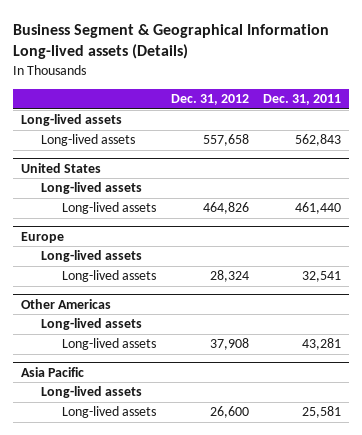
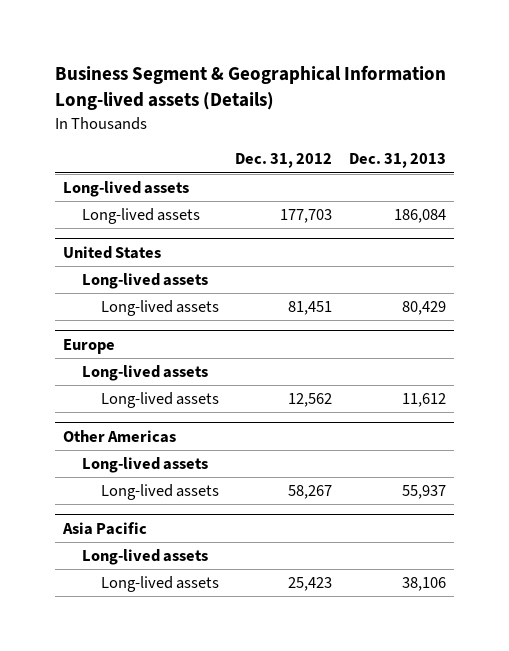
- | Dec. 31, 2012 | Dec. 31, 2011
+ | Dec. 31, 2012 | Dec. 31, 2013
- Long-lived assets | 557,658 | 562,843
+ Long-lived assets | 177,703 | 186,084
@ United States
- Long-lived assets | 464,826 | 461,440
+ Long-lived assets | 81,451 | 80,429
@ Europe
- Long-lived assets | 28,324 | 32,541
+ Long-lived assets | 12,562 | 11,612
@ Other Americas
- Long-lived assets | 37,908 | 43,281
+ Long-lived assets | 58,267 | 55,937
@ Asia Pacific
- Long-lived assets | 26,600 | 25,581
+ Long-lived assets | 25,423 | 38,106

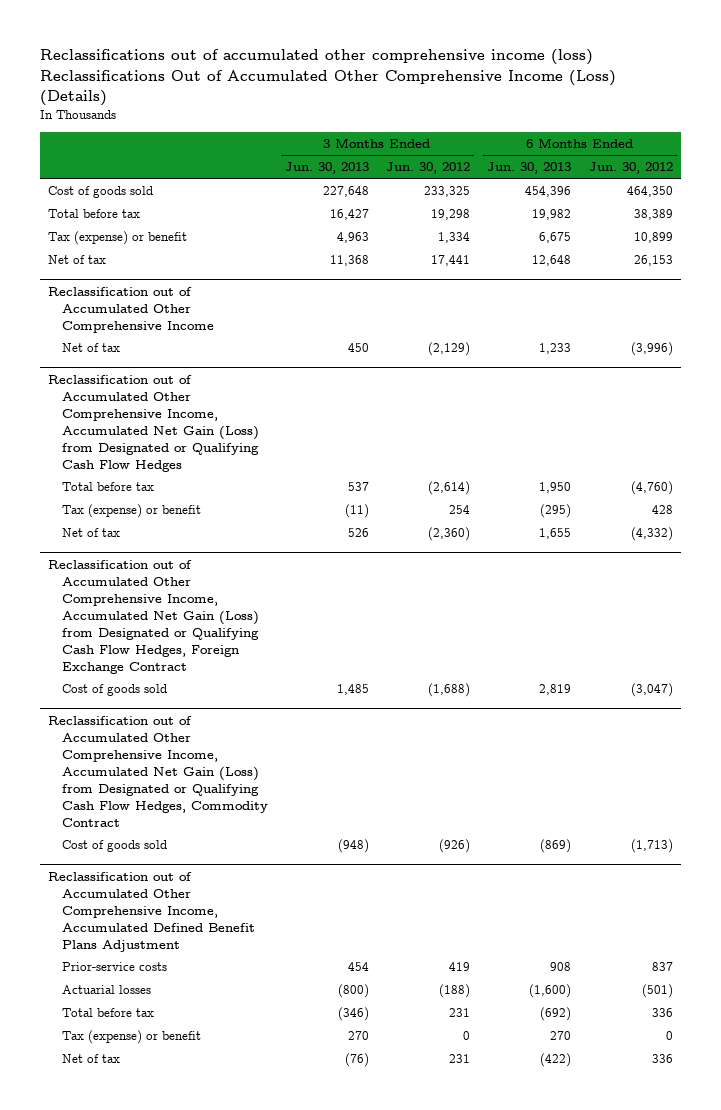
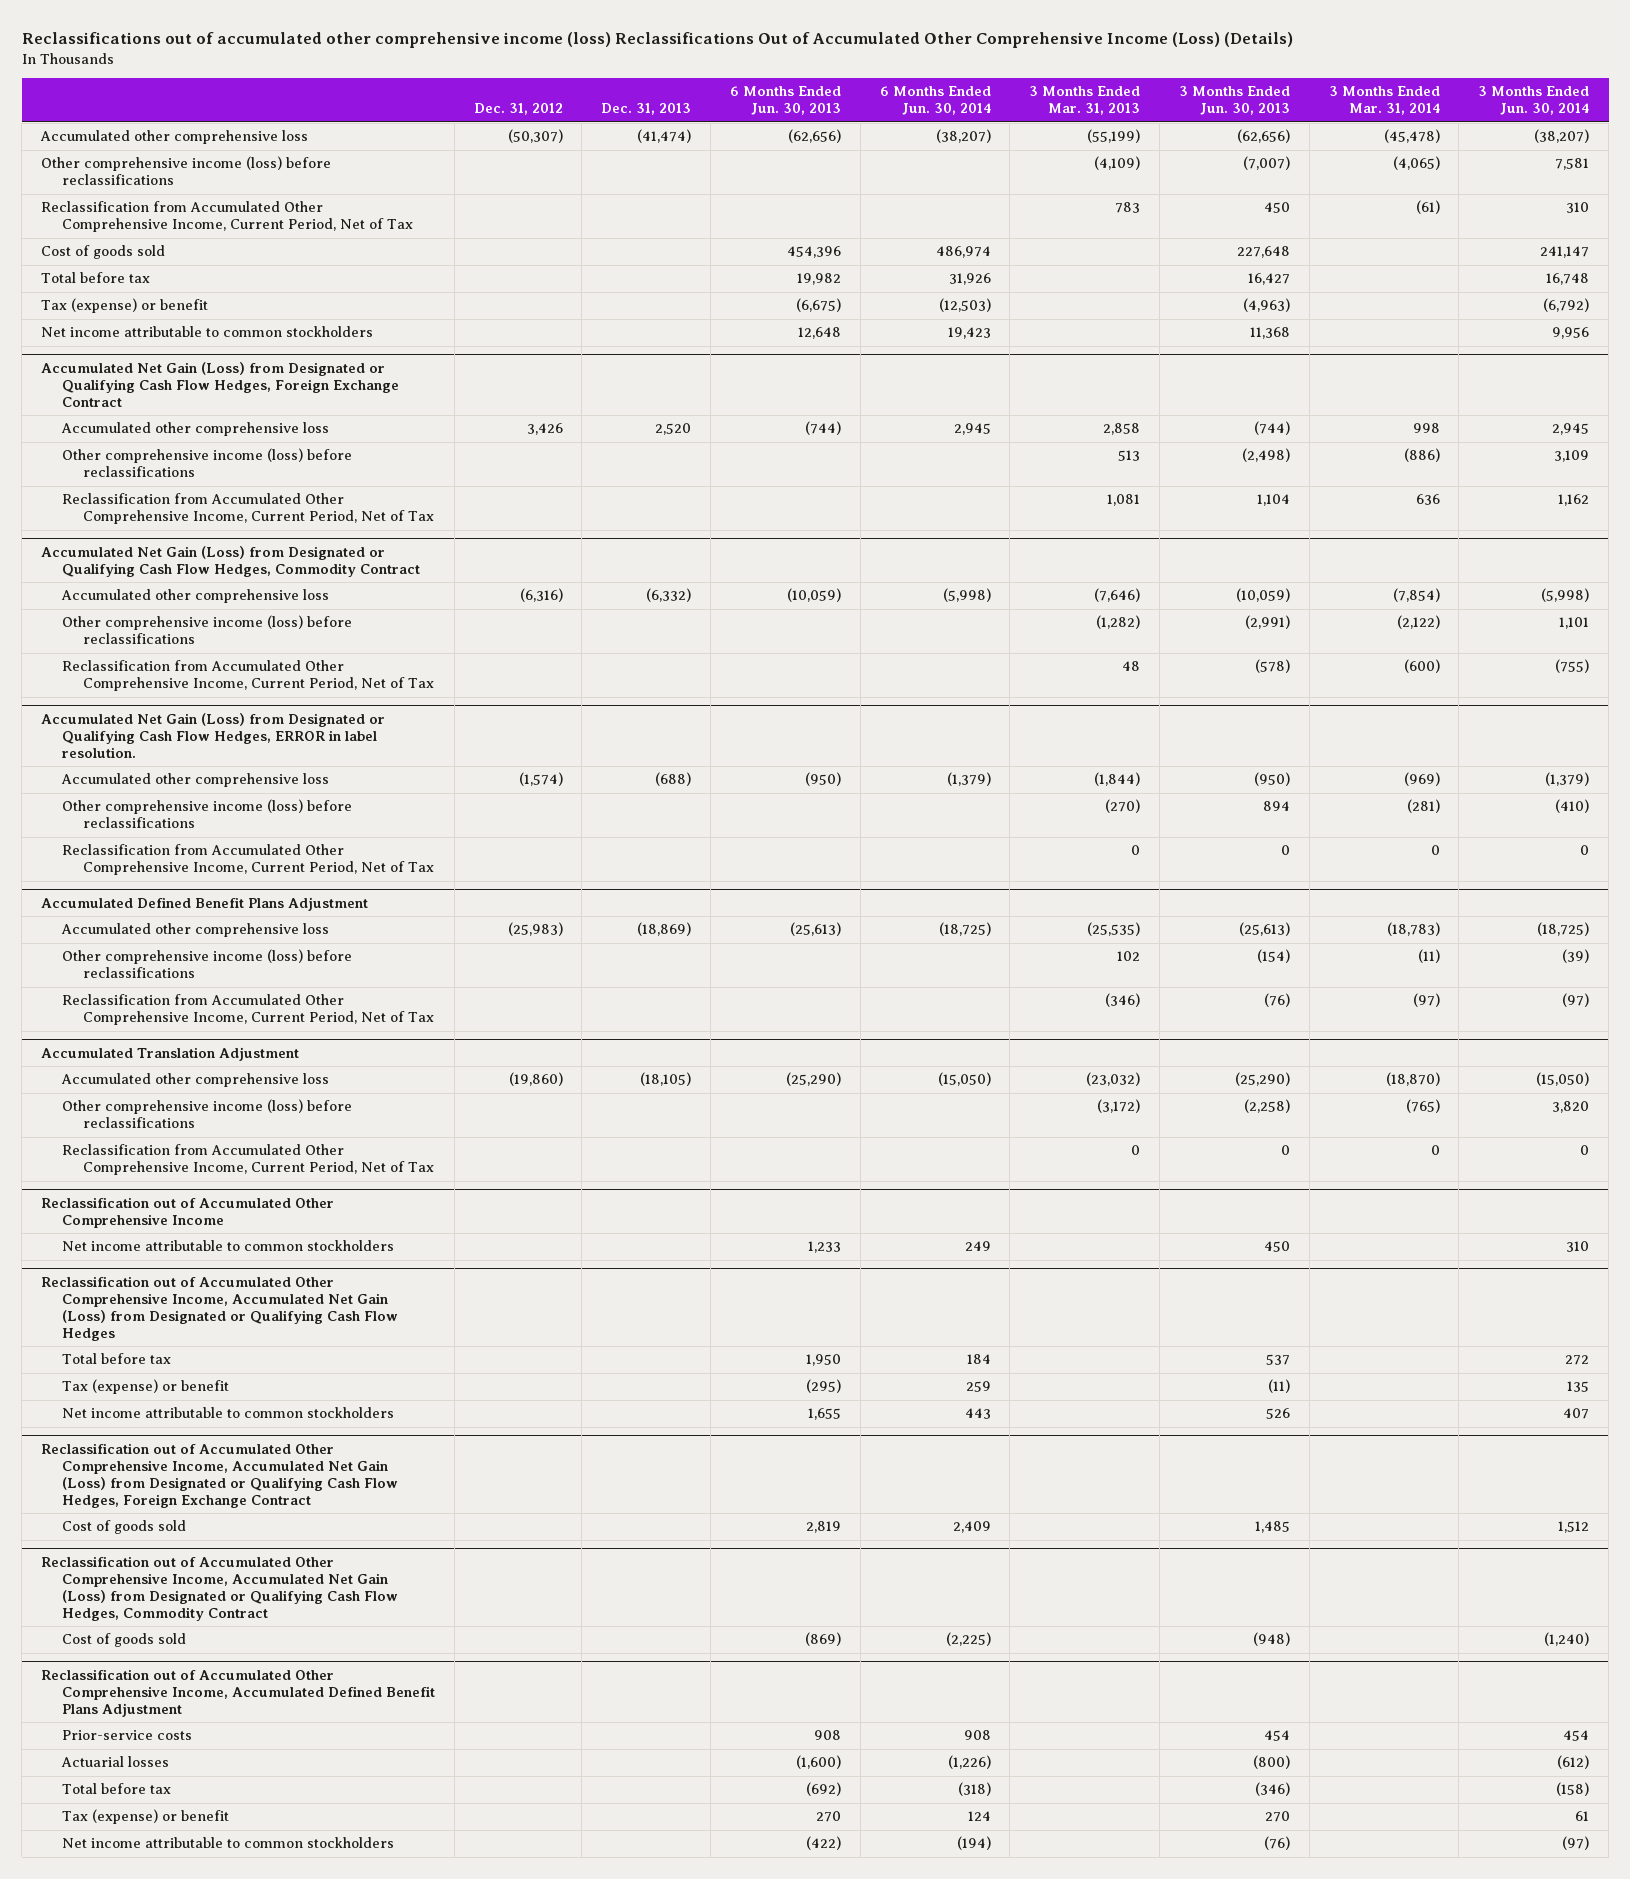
- | 3 Months Ended Jun. 30, 2013 | 3 Months Ended Jun. 30, 2012 | 6 Months Ended Jun. 30, 2013 | 6 Months Ended Jun. 30, 2012
+ | Dec. 31, 2012 | Dec. 31, 2013 | 6 Months Ended Jun. 30, 2013 | 6 Months Ended Jun. 30, 2014 | 3 Months Ended Mar. 31, 2013 | 3 Months Ended Jun. 30, 2013 | 3 Months Ended Mar. 31, 2014 | 3 Months Ended Jun. 30, 2014
+ Accumulated other comprehensive loss | (50,307) | (41,474) | (62,656) | (38,207) | (55,199) | (62,656) | (45,478) | (38,207)
+ Other comprehensive income (loss) before reclassifications | | | | | (4,109) | (7,007) | (4,065) | 7,581
+ Reclassification from Accumulated Other Comprehensive Income, Current Period, Net of Tax | | | | | 783 | 450 | (61) | 310
- Tax (expense) or benefit | 4,963 | 1,334 | 6,675 | 10,899
- Net of tax | 11,368 | 17,441 | 12,648 | 26,153
+ Tax (expense) or benefit | | | (6,675) | (12,503) | | (4,963) | | (6,792)
+ Net income attributable to common stockholders | | | 12,648 | 19,423 | | 11,368 | | 9,956
+ Accumulated Net Gain (Loss) from Designated or Qualifying Cash Flow Hedges, Foreign Exchange Contract
+ Accumulated other comprehensive loss | 3,426 | 2,520 | (744) | 2,945 | 2,858 | (744) | 998 | 2,945
+ Other comprehensive income (loss) before reclassifications | | | | | 513 | (2,498) | (886) | 3,109
+ Reclassification from Accumulated Other Comprehensive Income, Current Period, Net of Tax | | | | | 1,081 | 1,104 | 636 | 1,162
+ Accumulated Net Gain (Loss) from Designated or Qualifying Cash Flow Hedges, Commodity Contract
+ Accumulated other comprehensive loss | (6,316) | (6,332) | (10,059) | (5,998) | (7,646) | (10,059) | (7,854) | (5,998)
+ Other comprehensive income (loss) before reclassifications | | | | | (1,282) | (2,991) | (2,122) | 1,101
+ Reclassification from Accumulated Other Comprehensive Income, Current Period, Net of Tax | | | | | 48 | (578) | (600) | (755)
+ Accumulated Net Gain (Loss) from Designated or Qualifying Cash Flow Hedges, ERROR in label resolution.
+ Accumulated other comprehensive loss | (1,574) | (688) | (950) | (1,379) | (1,844) | (950) | (969) | (1,379)
+ Other comprehensive income (loss) before reclassifications | | | | | (270) | 894 | (281) | (410)
+ Reclassification from Accumulated Other Comprehensive Income, Current Period, Net of Tax | | | | | 0 | 0 | 0 | 0
+ Accumulated Defined Benefit Plans Adjustment
+ Accumulated other comprehensive loss | (25,983) | (18,869) | (25,613) | (18,725) | (25,535) | (25,613) | (18,783) | (18,725)
+ Other comprehensive income (loss) before reclassifications | | | | | 102 | (154) | (11) | (39)
+ Reclassification from Accumulated Other Comprehensive Income, Current Period, Net of Tax | | | | | (346) | (76) | (97) | (97)
+ Accumulated Translation Adjustment
+ Accumulated other comprehensive loss | (19,860) | (18,105) | (25,290) | (15,050) | (23,032) | (25,290) | (18,870) | (15,050)
+ Other comprehensive income (loss) before reclassifications | | | | | (3,172) | (2,258) | (765) | 3,820
+ Reclassification from Accumulated Other Comprehensive Income, Current Period, Net of Tax | | | | | 0 | 0 | 0 | 0
@ Reclassification out of Accumulated Other Comprehensive Income
- Net of tax | 450 | (2,129) | 1,233 | (3,996)
+ Net income attributable to common stockholders | | | 1,233 | 249 | | 450 | | 310
@ Reclassification out of Accumulated Other Comprehensive Income, Accumulated Net Gain (Loss) from Designated or Qualifying Cash Flow Hedges
- Net of tax | 526 | (2,360) | 1,655 | (4,332)
+ Net income attributable to common stockholders | | | 1,655 | 443 | | 526 | | 407
@ Reclassification out of Accumulated Other Comprehensive Income, Accumulated Defined Benefit Plans Adjustment
- Net of tax | (76) | 231 | (422) | 336
+ Net income attributable to common stockholders | | | (422) | (194) | | (76) | | (97)

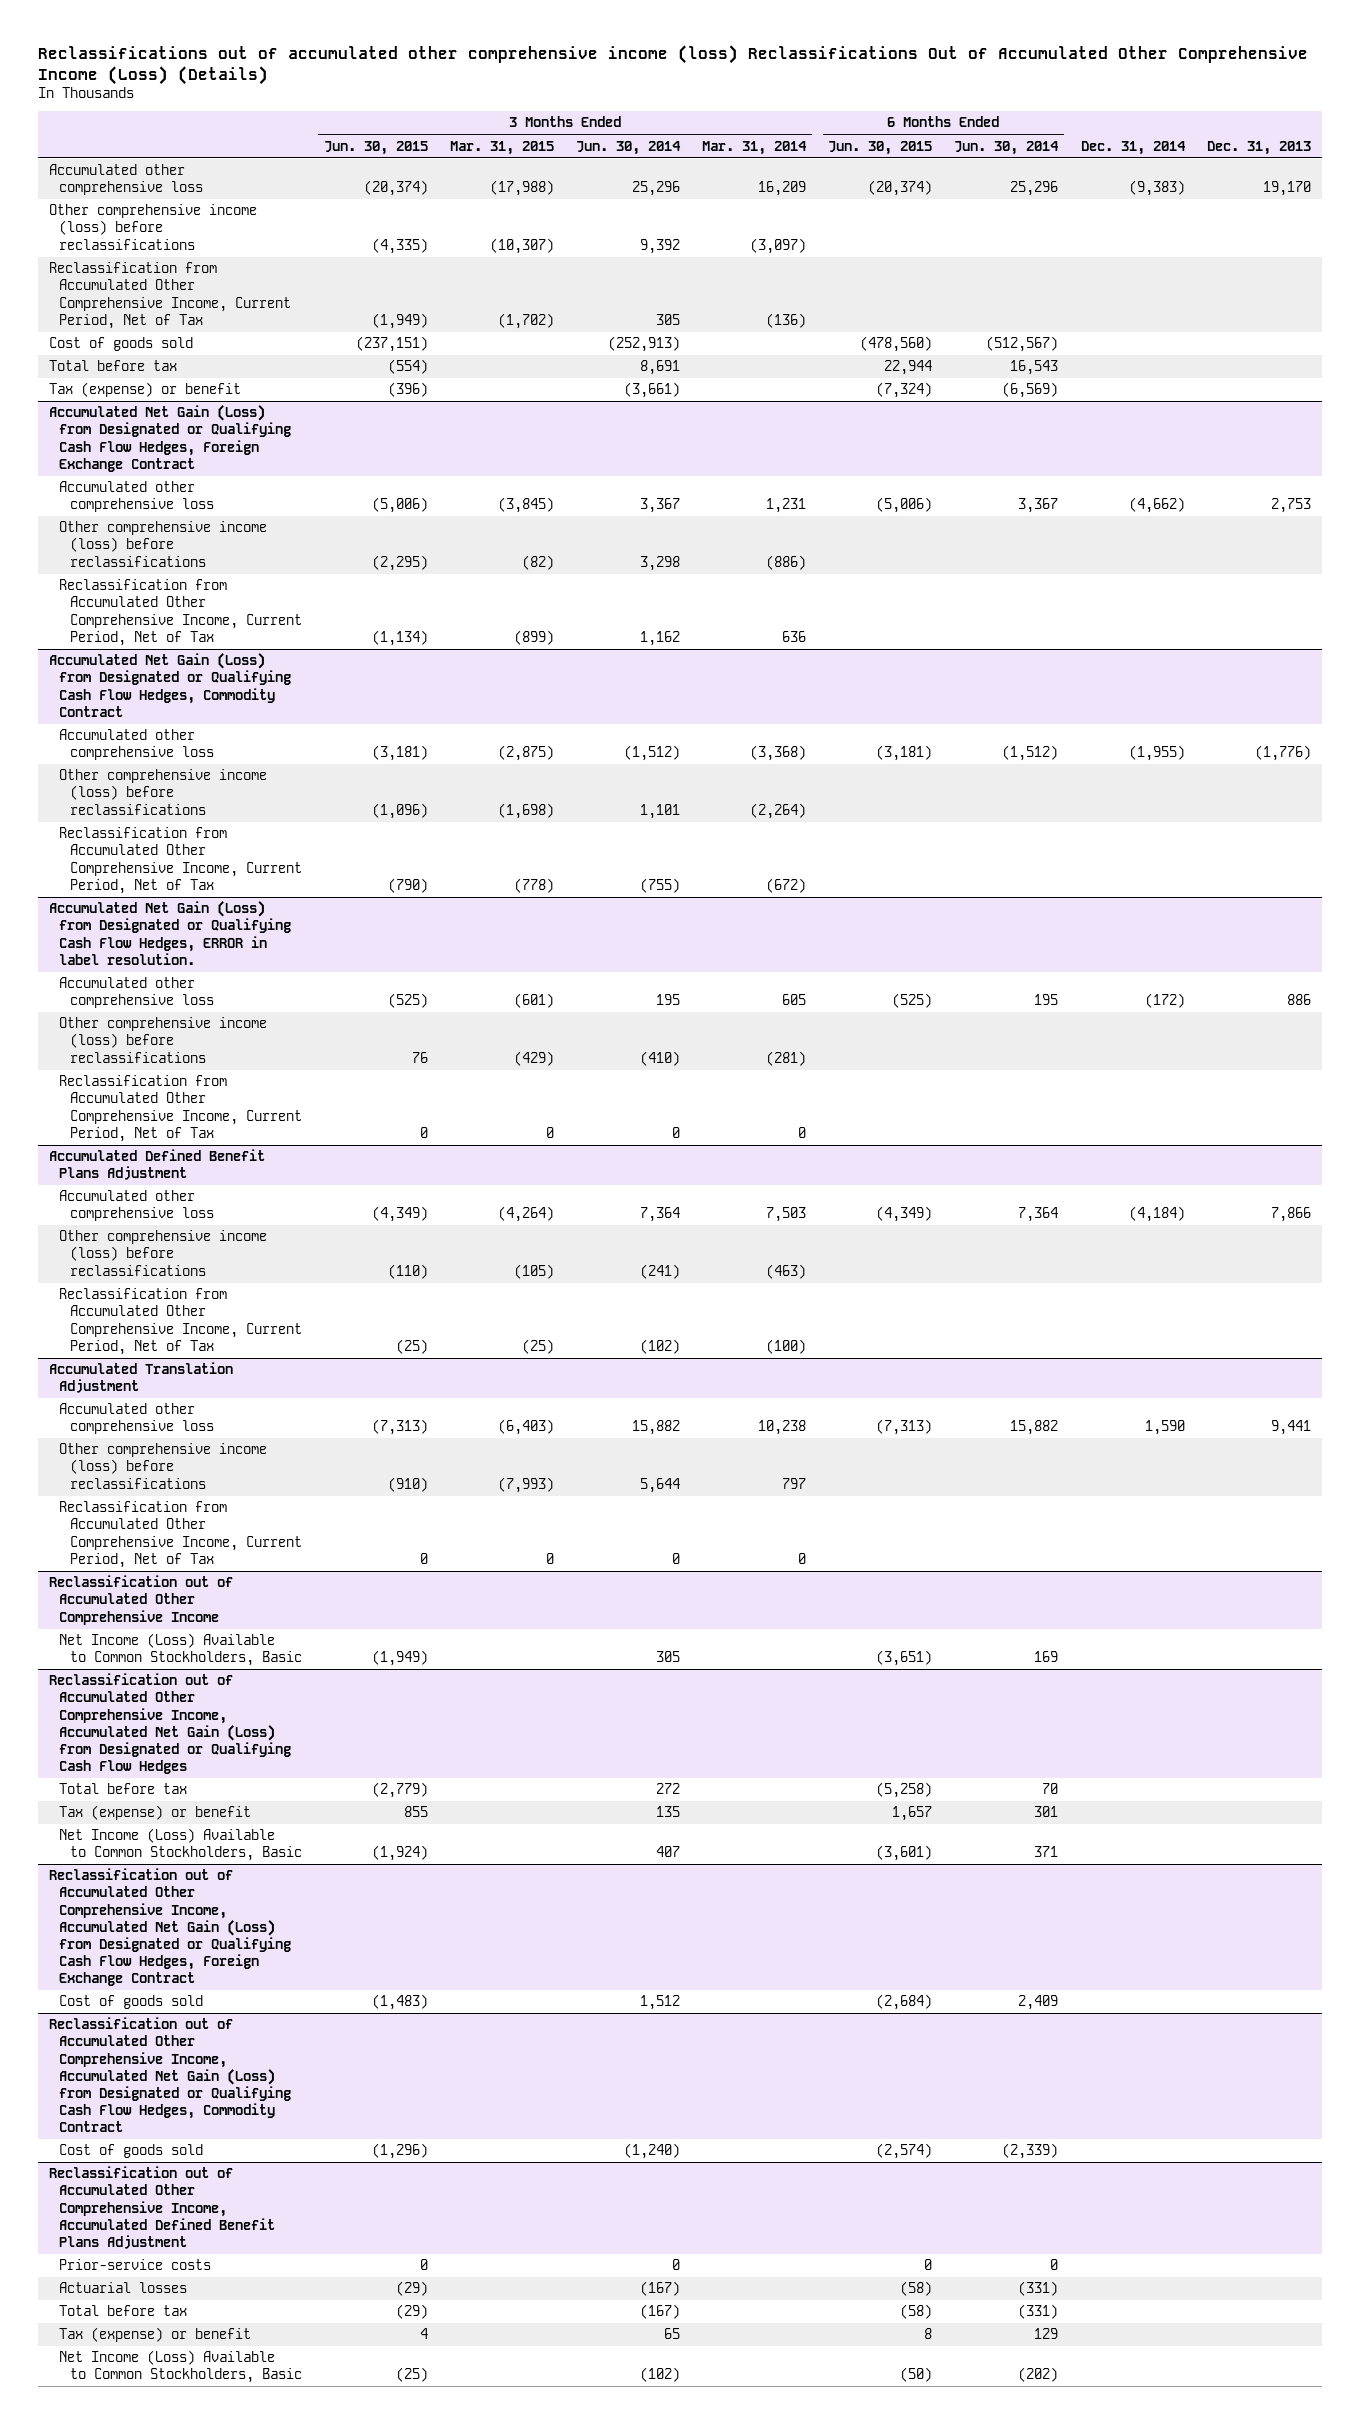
- | Dec. 31, 2012 | Dec. 31, 2013 | 6 Months Ended Jun. 30, 2013 | 6 Months Ended Jun. 30, 2014 | 3 Months Ended Mar. 31, 2013 | 3 Months Ended Jun. 30, 2013 | 3 Months Ended Mar. 31, 2014 | 3 Months Ended Jun. 30, 2014
+ | 3 Months Ended Jun. 30, 2015 | 3 Months Ended Mar. 31, 2015 | 3 Months Ended Jun. 30, 2014 | 3 Months Ended Mar. 31, 2014 | 6 Months Ended Jun. 30, 2015 | 6 Months Ended Jun. 30, 2014 | Dec. 31, 2014 | Dec. 31, 2013
- Accumulated other comprehensive loss | (50,307) | (41,474) | (62,656) | (38,207) | (55,199) | (62,656) | (45,478) | (38,207)
- Other comprehensive income (loss) before reclassifications | | | | | (4,109) | (7,007) | (4,065) | 7,581
- Reclassification from Accumulated Other Comprehensive Income, Current Period, Net of Tax | | | | | 783 | 450 | (61) | 310
- Cost of goods sold | | | 454,396 | 486,974 | | 227,648 | | 241,147
- Total before tax | | | 19,982 | 31,926 | | 16,427 | | 16,748
- Tax (expense) or benefit | | | (6,675) | (12,503) | | (4,963) | | (6,792)
- Net income attributable to common stockholders | | | 12,648 | 19,423 | | 11,368 | | 9,956
+ Accumulated other comprehensive loss | (20,374) | (17,988) | 25,296 | 16,209 | (20,374) | 25,296 | (9,383) | 19,170
+ Other comprehensive income (loss) before reclassifications | (4,335) | (10,307) | 9,392 | (3,097) | | | |
+ Reclassification from Accumulated Other Comprehensive Income, Current Period, Net of Tax | (1,949) | (1,702) | 305 | (136) | | | |
+ Cost of goods sold | (237,151) | | (252,913) | | (478,560) | (512,567) | |
+ Total before tax | (554) | | 8,691 | | 22,944 | 16,543 | |
+ Tax (expense) or benefit | (396) | | (3,661) | | (7,324) | (6,569) | |
@ Accumulated Net Gain (Loss) from Designated or Qualifying Cash Flow Hedges, Foreign Exchange Contract
- Accumulated other comprehensive loss | 3,426 | 2,520 | (744) | 2,945 | 2,858 | (744) | 998 | 2,945
- Other comprehensive income (loss) before reclassifications | | | | | 513 | (2,498) | (886) | 3,109
+ Accumulated other comprehensive loss | (5,006) | (3,845) | 3,367 | 1,231 | (5,006) | 3,367 | (4,662) | 2,753
+ Other comprehensive income (loss) before reclassifications | (2,295) | (82) | 3,298 | (886) | | | |
@ Accumulated Net Gain (Loss) from Designated or Qualifying Cash Flow Hedges, Commodity Contract
- Accumulated other comprehensive loss | (6,316) | (6,332) | (10,059) | (5,998) | (7,646) | (10,059) | (7,854) | (5,998)
- Other comprehensive income (loss) before reclassifications | | | | | (1,282) | (2,991) | (2,122) | 1,101
- Reclassification from Accumulated Other Comprehensive Income, Current Period, Net of Tax | | | | | 48 | (578) | (600) | (755)
+ Accumulated other comprehensive loss | (3,181) | (2,875) | (1,512) | (3,368) | (3,181) | (1,512) | (1,955) | (1,776)
+ Other comprehensive income (loss) before reclassifications | (1,096) | (1,698) | 1,101 | (2,264) | | | |
+ Reclassification from Accumulated Other Comprehensive Income, Current Period, Net of Tax | (790) | (778) | (755) | (672) | | | |
@ Accumulated Net Gain (Loss) from Designated or Qualifying Cash Flow Hedges, ERROR in label resolution.
- Accumulated other comprehensive loss | (1,574) | (688) | (950) | (1,379) | (1,844) | (950) | (969) | (1,379)
+ Accumulated other comprehensive loss | (525) | (601) | 195 | 605 | (525) | 195 | (172) | 886
@ Accumulated Defined Benefit Plans Adjustment
- Accumulated other comprehensive loss | (25,983) | (18,869) | (25,613) | (18,725) | (25,535) | (25,613) | (18,783) | (18,725)
- Other comprehensive income (loss) before reclassifications | | | | | 102 | (154) | (11) | (39)
- Reclassification from Accumulated Other Comprehensive Income, Current Period, Net of Tax | | | | | (346) | (76) | (97) | (97)
+ Accumulated other comprehensive loss | (4,349) | (4,264) | 7,364 | 7,503 | (4,349) | 7,364 | (4,184) | 7,866
+ Other comprehensive income (loss) before reclassifications | (110) | (105) | (241) | (463) | | | |
+ Reclassification from Accumulated Other Comprehensive Income, Current Period, Net of Tax | (25) | (25) | (102) | (100) | | | |
@ Accumulated Translation Adjustment
- Accumulated other comprehensive loss | (19,860) | (18,105) | (25,290) | (15,050) | (23,032) | (25,290) | (18,870) | (15,050)
- Other comprehensive income (loss) before reclassifications | | | | | (3,172) | (2,258) | (765) | 3,820
+ Accumulated other comprehensive loss | (7,313) | (6,403) | 15,882 | 10,238 | (7,313) | 15,882 | 1,590 | 9,441
+ Other comprehensive income (loss) before reclassifications | (910) | (7,993) | 5,644 | 797 | | | |
@ Reclassification out of Accumulated Other Comprehensive Income
- Net income attributable to common stockholders | | | 1,233 | 249 | | 450 | | 310
+ Net Income (Loss) Available to Common Stockholders, Basic | (1,949) | | 305 | | (3,651) | 169 | |
@ Reclassification out of Accumulated Other Comprehensive Income, Accumulated Net Gain (Loss) from Designated or Qualifying Cash Flow Hedges
- Total before tax | | | 1,950 | 184 | | 537 | | 272
- Tax (expense) or benefit | | | (295) | 259 | | (11) | | 135
- Net income attributable to common stockholders | | | 1,655 | 443 | | 526 | | 407
+ Total before tax | (2,779) | | 272 | | (5,258) | 70 | |
+ Tax (expense) or benefit | 855 | | 135 | | 1,657 | 301 | |
+ Net Income (Loss) Available to Common Stockholders, Basic | (1,924) | | 407 | | (3,601) | 371 | |
@ Reclassification out of Accumulated Other Comprehensive Income, Accumulated Net Gain (Loss) from Designated or Qualifying Cash Flow Hedges, Commodity Contract
- Cost of goods sold | | | (869) | (2,225) | | (948) | | (1,240)
+ Cost of goods sold | (1,296) | | (1,240) | | (2,574) | (2,339) | |
@ Reclassification out of Accumulated Other Comprehensive Income, Accumulated Defined Benefit Plans Adjustment
- Prior-service costs | | | 908 | 908 | | 454 | | 454
- Actuarial losses | | | (1,600) | (1,226) | | (800) | | (612)
- Total before tax | | | (692) | (318) | | (346) | | (158)
- Tax (expense) or benefit | | | 270 | 124 | | 270 | | 61
- Net income attributable to common stockholders | | | (422) | (194) | | (76) | | (97)
+ Prior-service costs | 0 | | 0 | | 0 | 0 | |
+ Actuarial losses | (29) | | (167) | | (58) | (331) | |
+ Total before tax | (29) | | (167) | | (58) | (331) | |
+ Tax (expense) or benefit | 4 | | 65 | | 8 | 129 | |
+ Net Income (Loss) Available to Common Stockholders, Basic | (25) | | (102) | | (50) | (202) | |

